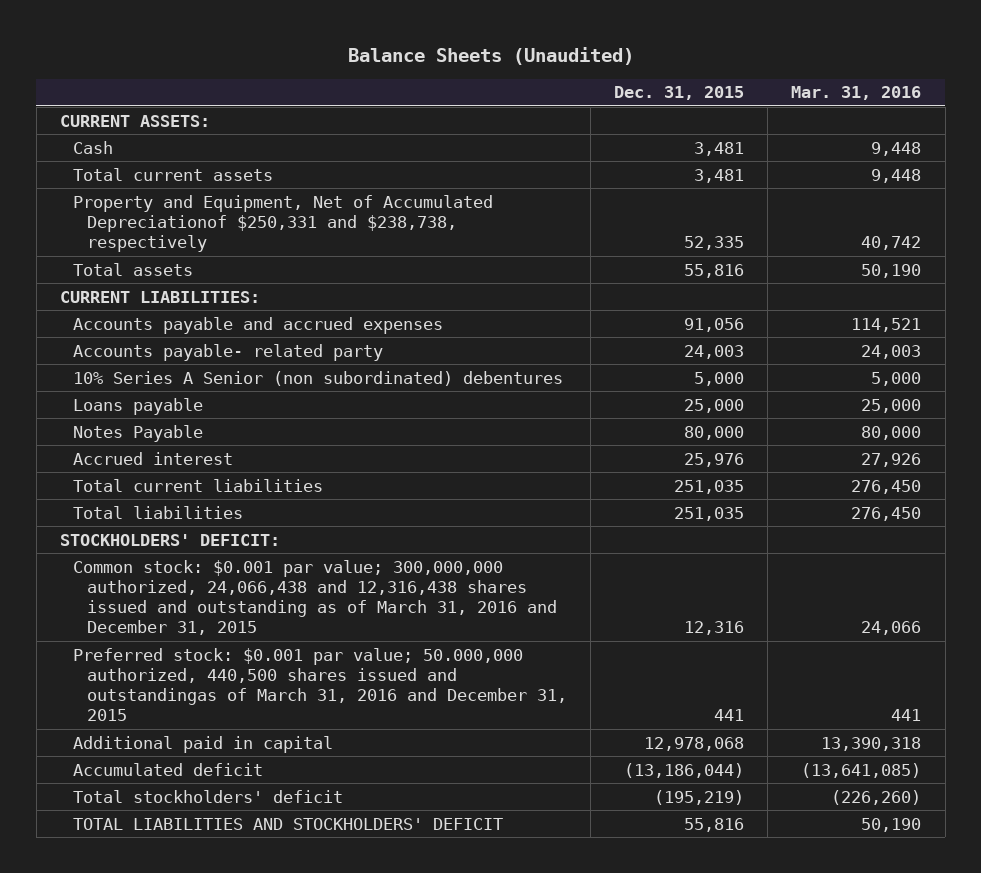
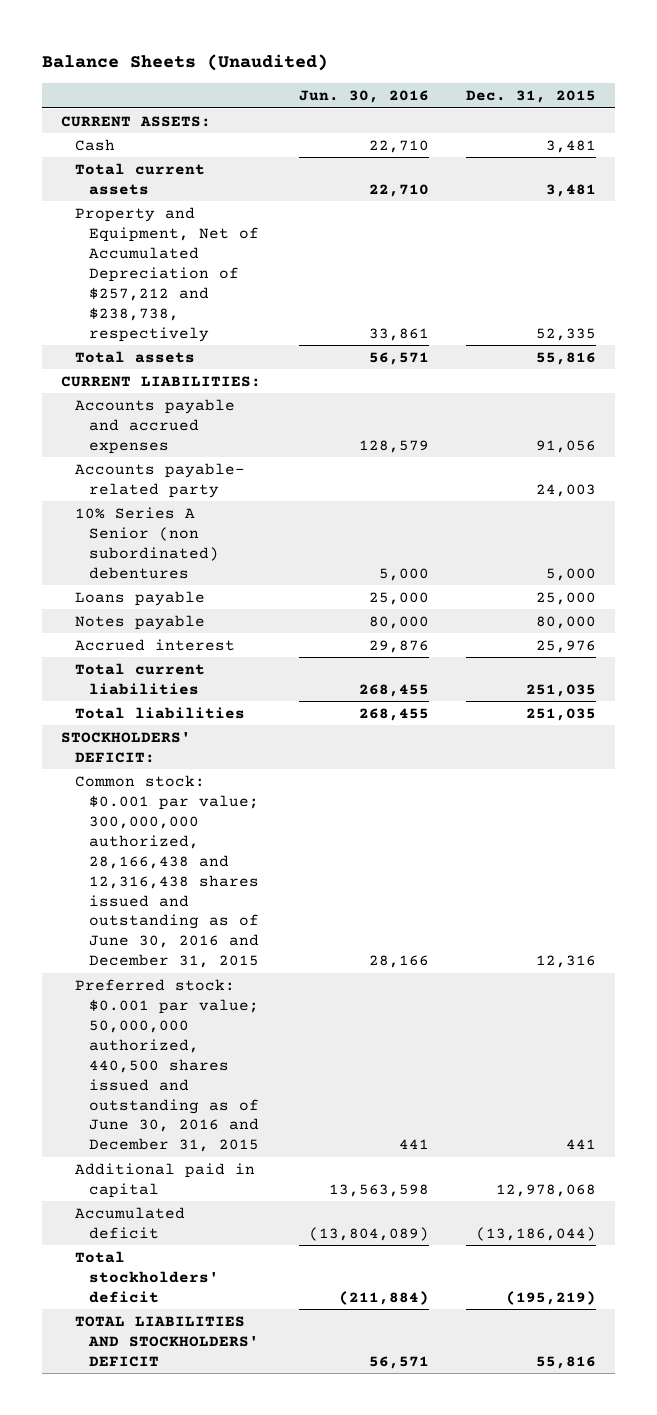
- | Dec. 31, 2015 | Mar. 31, 2016
+ | Jun. 30, 2016 | Dec. 31, 2015
- Property and Equipment, Net of Accumulated Depreciationof $250,331 and $238,738, respectively | 52,335 | 40,742
+ Property and Equipment, Net of Accumulated Depreciation of $257,212 and $238,738, respectively | 33,861 | 52,335
- Notes Payable | 80,000 | 80,000
+ Notes payable | 80,000 | 80,000
- Common stock: $0.001 par value; 300,000,000 authorized, 24,066,438 and 12,316,438 shares issued and outstanding as of March 31, 2016 and December 31, 2015 | 12,316 | 24,066
- Preferred stock: $0.001 par value; 50.000,000 authorized, 440,500 shares issued and outstandingas of March 31, 2016 and December 31, 2015 | 441 | 441
+ Common stock: $0.001 par value; 300,000,000 authorized, 28,166,438 and 12,316,438 shares issued and outstanding as of June 30, 2016 and December 31, 2015 | 28,166 | 12,316
+ Preferred stock: $0.001 par value; 50,000,000 authorized, 440,500 shares issued and outstanding as of June 30, 2016 and December 31, 2015 | 441 | 441

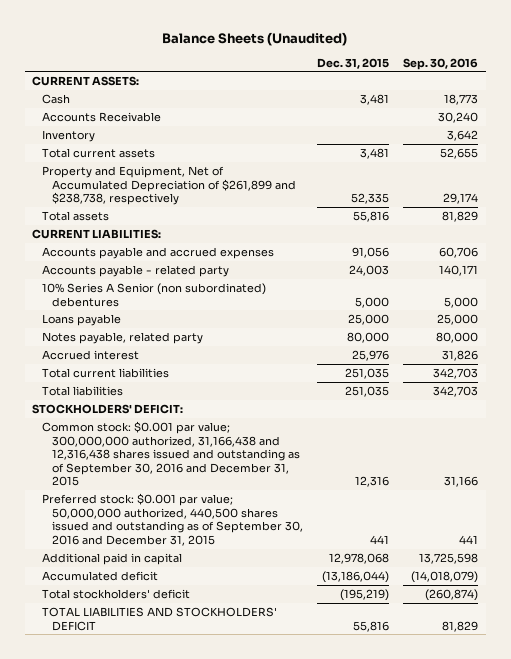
- | Jun. 30, 2016 | Dec. 31, 2015
+ | Dec. 31, 2015 | Sep. 30, 2016
+ Accounts Receivable | | 30,240
+ Inventory | | 3,642
- Property and Equipment, Net of Accumulated Depreciation of $257,212 and $238,738, respectively | 33,861 | 52,335
+ Property and Equipment, Net of Accumulated Depreciation of $261,899 and $238,738, respectively | 52,335 | 29,174
- Accounts payable- related party | | 24,003
+ Accounts payable - related party | 24,003 | 140,171
- Notes payable | 80,000 | 80,000
+ Notes payable, related party | 80,000 | 80,000
- Common stock: $0.001 par value; 300,000,000 authorized, 28,166,438 and 12,316,438 shares issued and outstanding as of June 30, 2016 and December 31, 2015 | 28,166 | 12,316
- Preferred stock: $0.001 par value; 50,000,000 authorized, 440,500 shares issued and outstanding as of June 30, 2016 and December 31, 2015 | 441 | 441
+ Common stock: $0.001 par value; 300,000,000 authorized, 31,166,438 and 12,316,438 shares issued and outstanding as of September 30, 2016 and December 31, 2015 | 12,316 | 31,166
+ Preferred stock: $0.001 par value; 50,000,000 authorized, 440,500 shares issued and outstanding as of September 30, 2016 and December 31, 2015 | 441 | 441

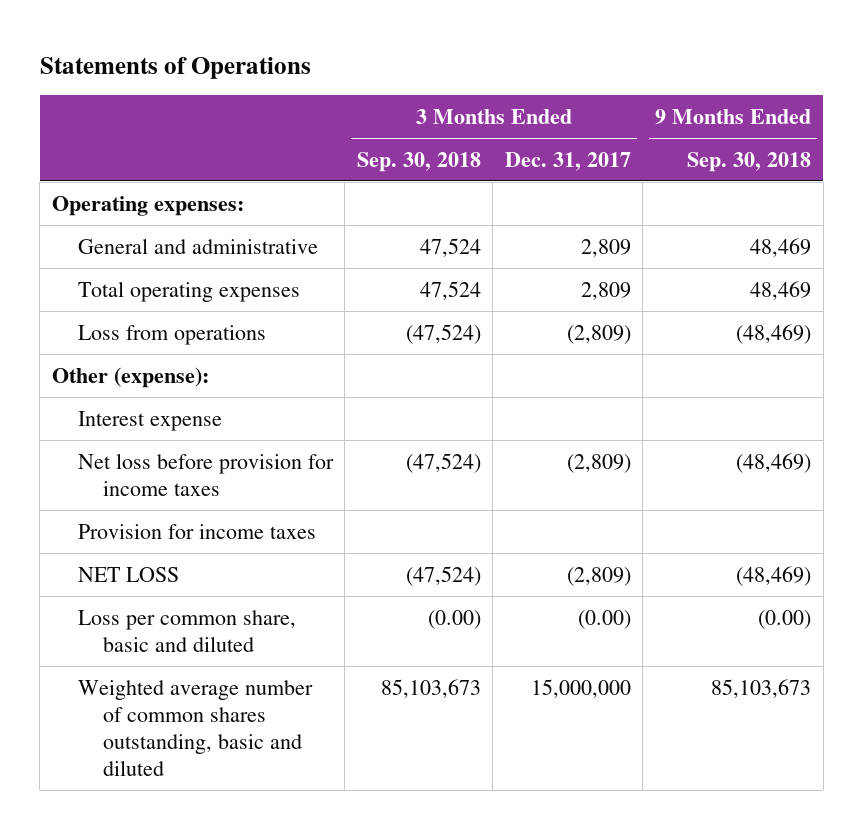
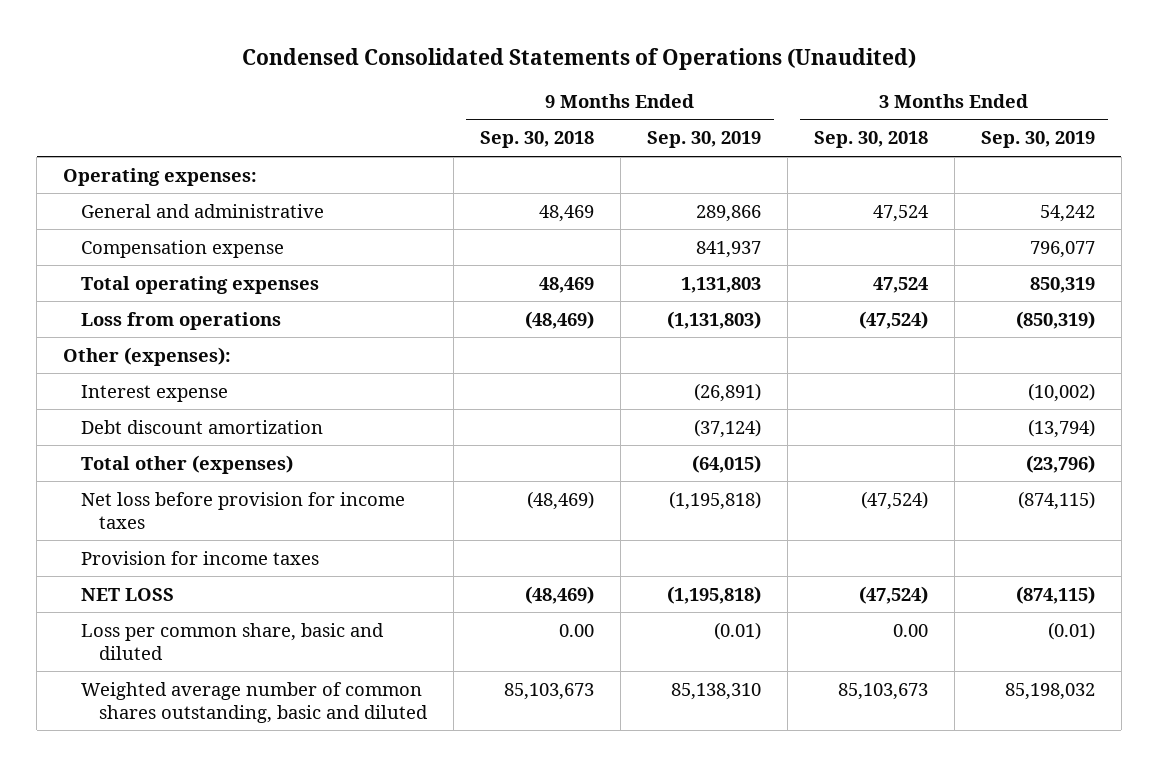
- Statements of Operations
+ Condensed Consolidated Statements of Operations (Unaudited)
- | 3 Months Ended Sep. 30, 2018 | 3 Months Ended Dec. 31, 2017 | 9 Months Ended Sep. 30, 2018
+ | 9 Months Ended Sep. 30, 2018 | 9 Months Ended Sep. 30, 2019 | 3 Months Ended Sep. 30, 2018 | 3 Months Ended Sep. 30, 2019
+ Compensation expense | | 841,937 | | 796,077
- Other (expense):
+ Other (expenses):
+ Debt discount amortization | | (37,124) | | (13,794)
+ Total other (expenses) | | (64,015) | | (23,796)
- Loss per common share, basic and diluted | (0.00) | (0.00) | (0.00)
+ Loss per common share, basic and diluted | 0.00 | (0.01) | 0.00 | (0.01)

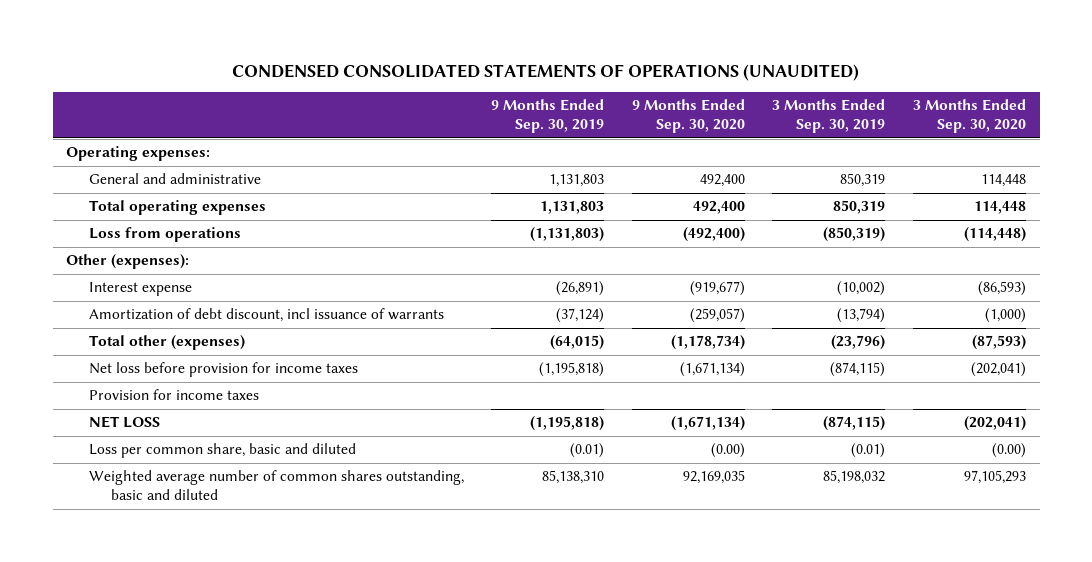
- Condensed Consolidated Statements of Operations (Unaudited)
+ CONDENSED CONSOLIDATED STATEMENTS OF OPERATIONS (UNAUDITED)
- | 9 Months Ended Sep. 30, 2018 | 9 Months Ended Sep. 30, 2019 | 3 Months Ended Sep. 30, 2018 | 3 Months Ended Sep. 30, 2019
+ | 9 Months Ended Sep. 30, 2019 | 9 Months Ended Sep. 30, 2020 | 3 Months Ended Sep. 30, 2019 | 3 Months Ended Sep. 30, 2020
- General and administrative | 48,469 | 289,866 | 47,524 | 54,242
- Compensation expense | | 841,937 | | 796,077
+ General and administrative | 1,131,803 | 492,400 | 850,319 | 114,448
- Debt discount amortization | | (37,124) | | (13,794)
+ Amortization of debt discount, incl issuance of warrants | (37,124) | (259,057) | (13,794) | (1,000)

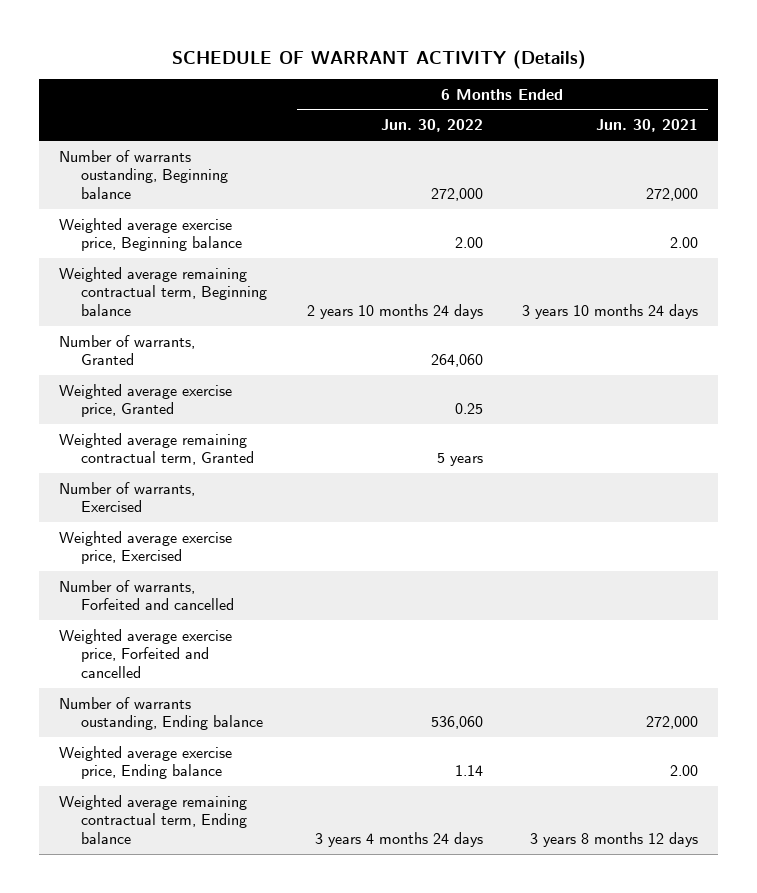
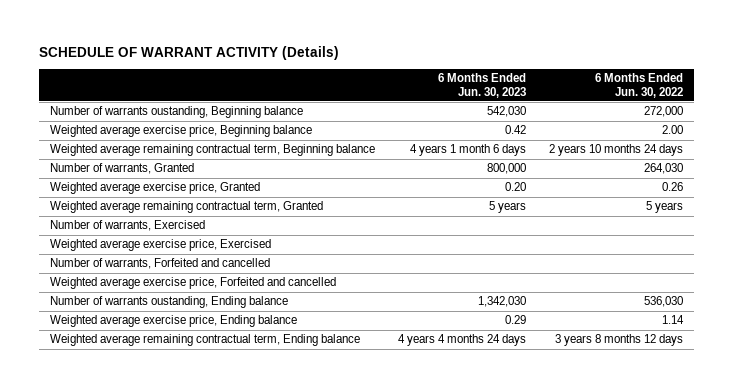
- | 6 Months Ended Jun. 30, 2022 | 6 Months Ended Jun. 30, 2021
+ | 6 Months Ended Jun. 30, 2023 | 6 Months Ended Jun. 30, 2022
- Number of warrants, Granted | 264,060 |
- Weighted average exercise price, Granted | 0.25 |
+ Number of warrants, Granted | 800,000 | 264,030
+ Weighted average exercise price, Granted | 0.20 | 0.26
- Number of warrants oustanding, Ending balance | 536,060 | 272,000
+ Number of warrants oustanding, Ending balance | 1,342,030 | 536,030
- Weighted average remaining contractual term, Ending balance | 3 years 4 months 24 days | 3 years 8 months 12 days
+ Weighted average remaining contractual term, Ending balance | 4 years 4 months 24 days | 3 years 8 months 12 days

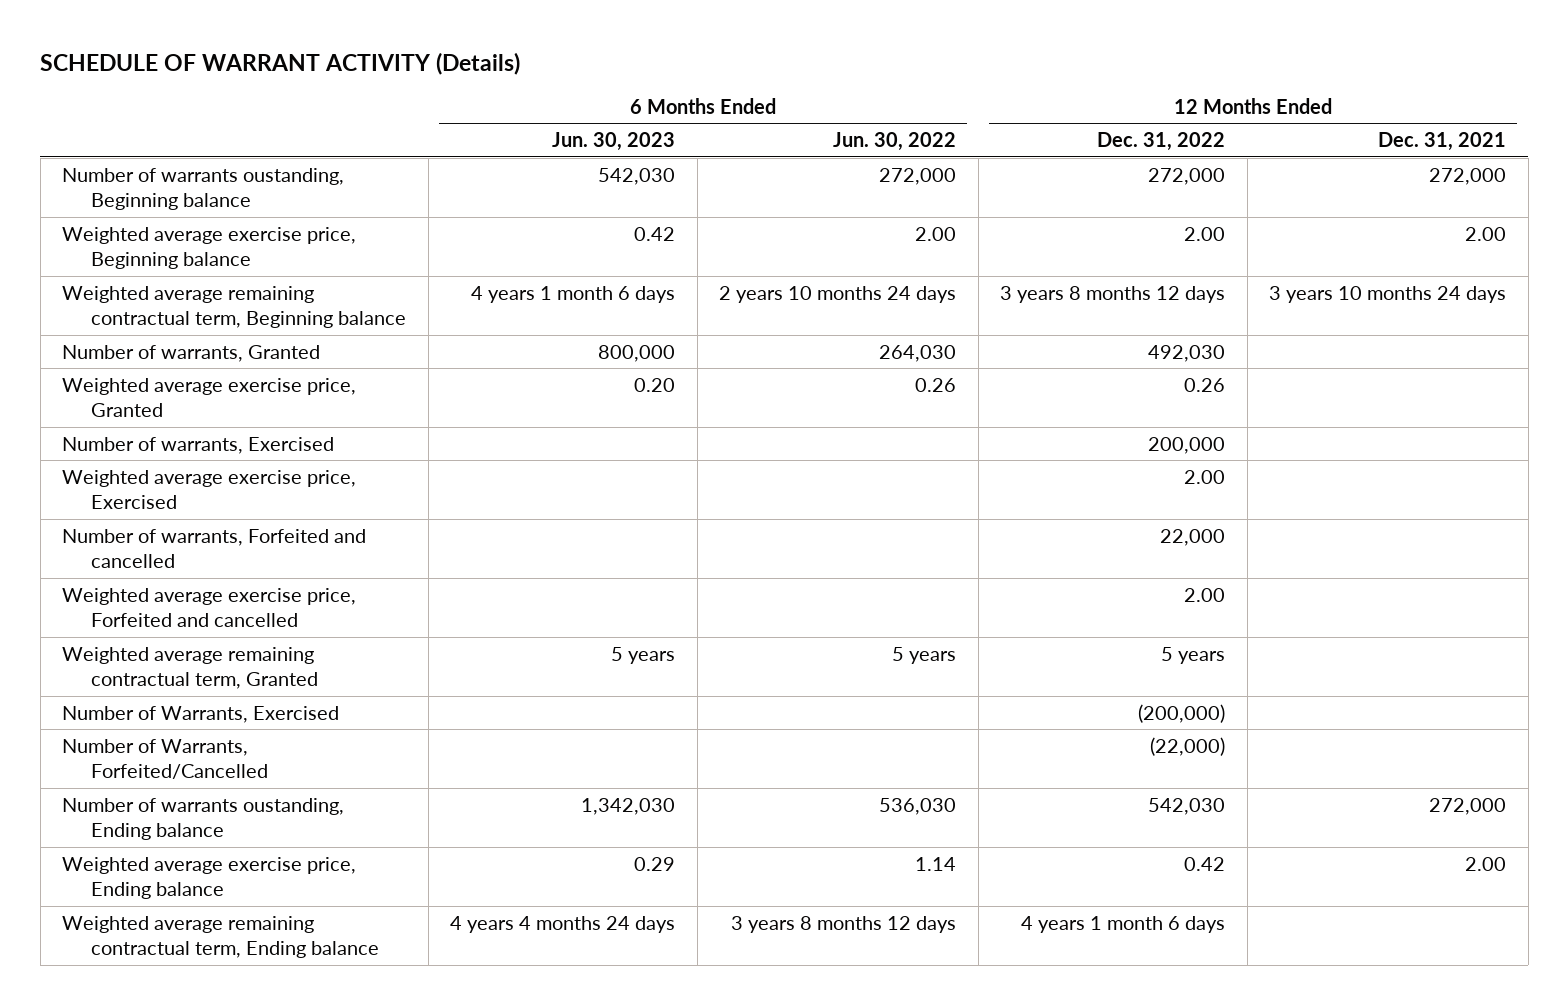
- | 6 Months Ended Jun. 30, 2023 | 6 Months Ended Jun. 30, 2022
+ | 6 Months Ended Jun. 30, 2023 | 6 Months Ended Jun. 30, 2022 | 12 Months Ended Dec. 31, 2022 | 12 Months Ended Dec. 31, 2021
moved down: Weighted average remaining contractual term, Granted | 5 years | 5 years | 5 years |
+ Number of Warrants, Exercised | | | (200,000) |
+ Number of Warrants, Forfeited/Cancelled | | | (22,000) |

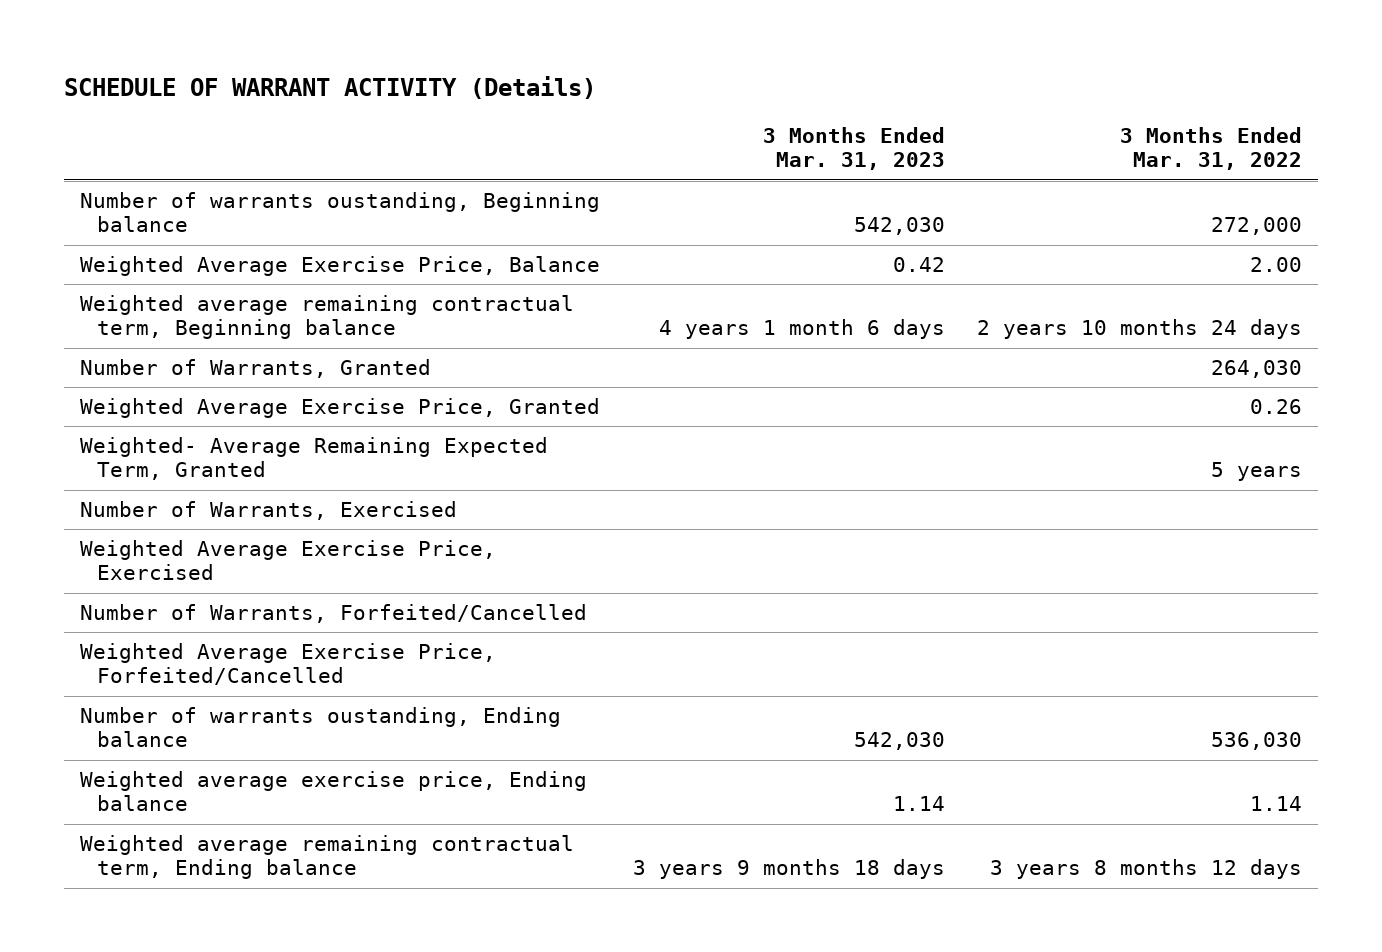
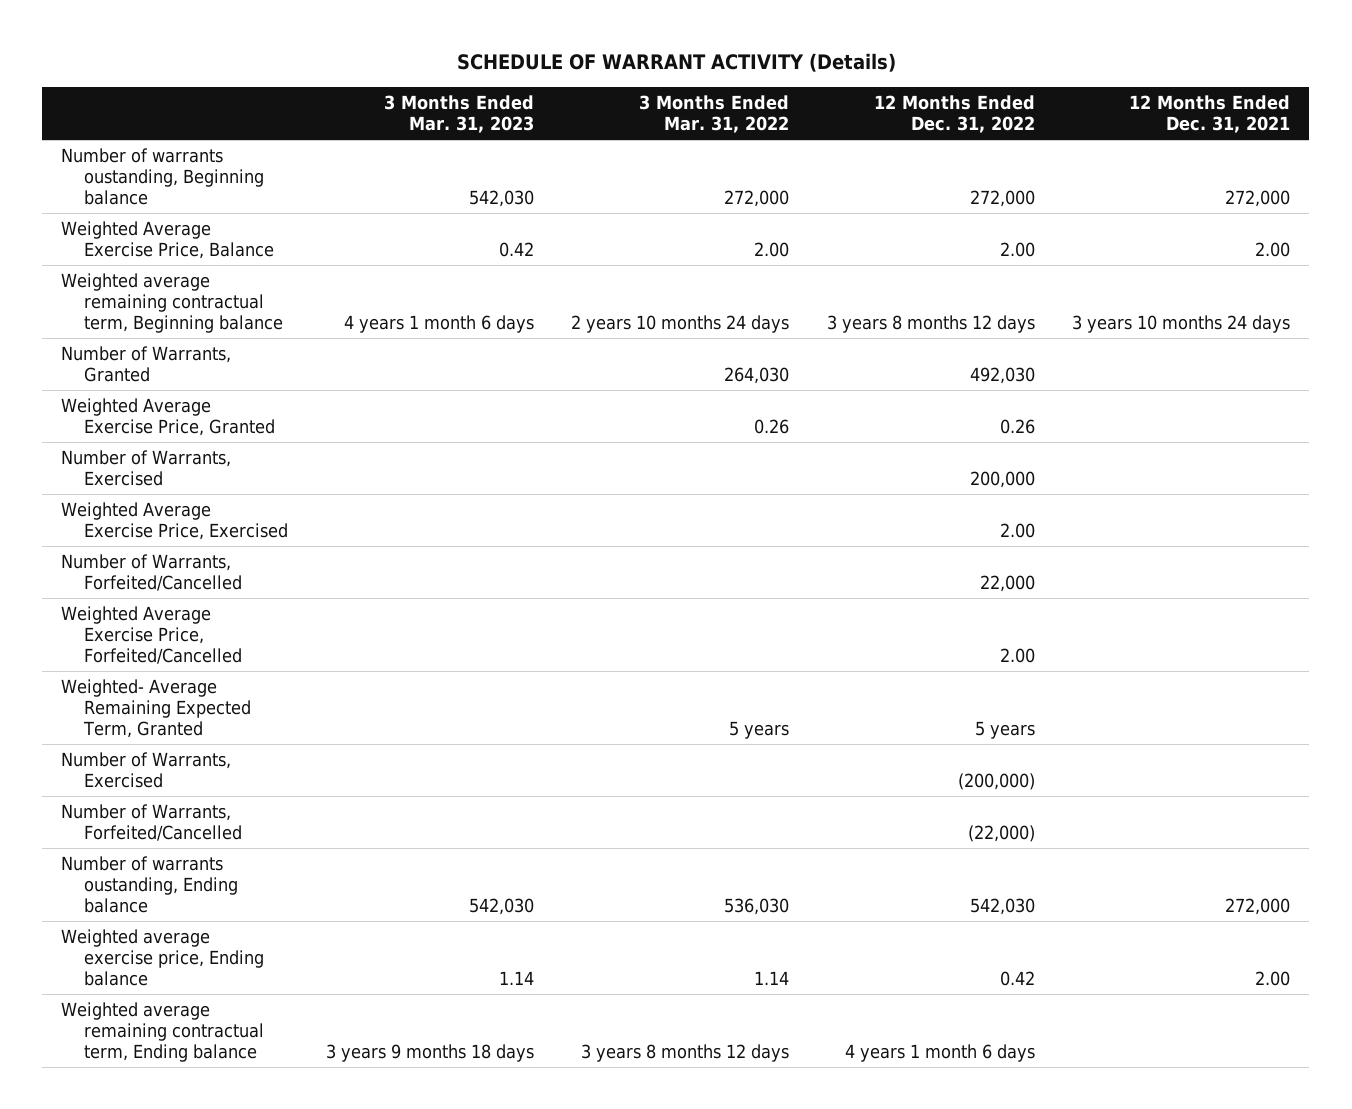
- | 3 Months Ended Mar. 31, 2023 | 3 Months Ended Mar. 31, 2022
+ | 3 Months Ended Mar. 31, 2023 | 3 Months Ended Mar. 31, 2022 | 12 Months Ended Dec. 31, 2022 | 12 Months Ended Dec. 31, 2021
moved down: Weighted- Average Remaining Expected Term, Granted | | 5 years | 5 years |
+ Number of Warrants, Exercised | | | (200,000) |
+ Number of Warrants, Forfeited/Cancelled | | | (22,000) |

